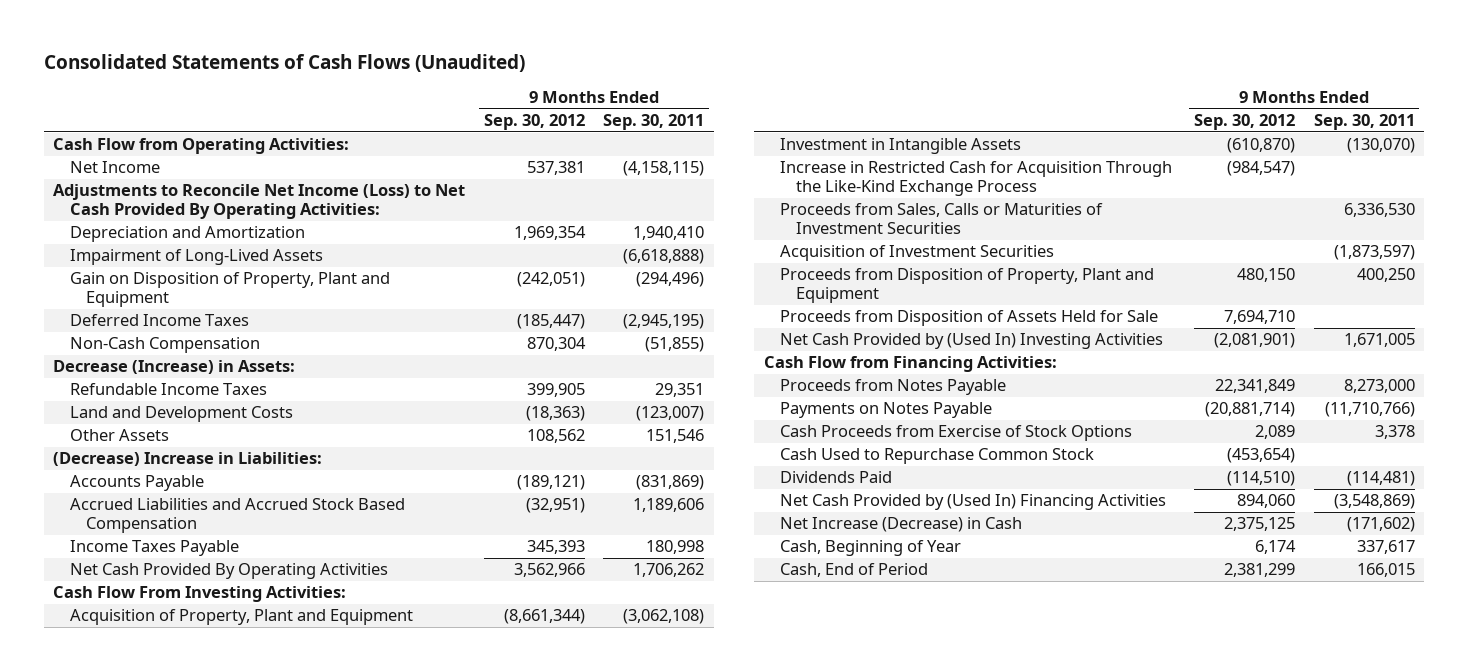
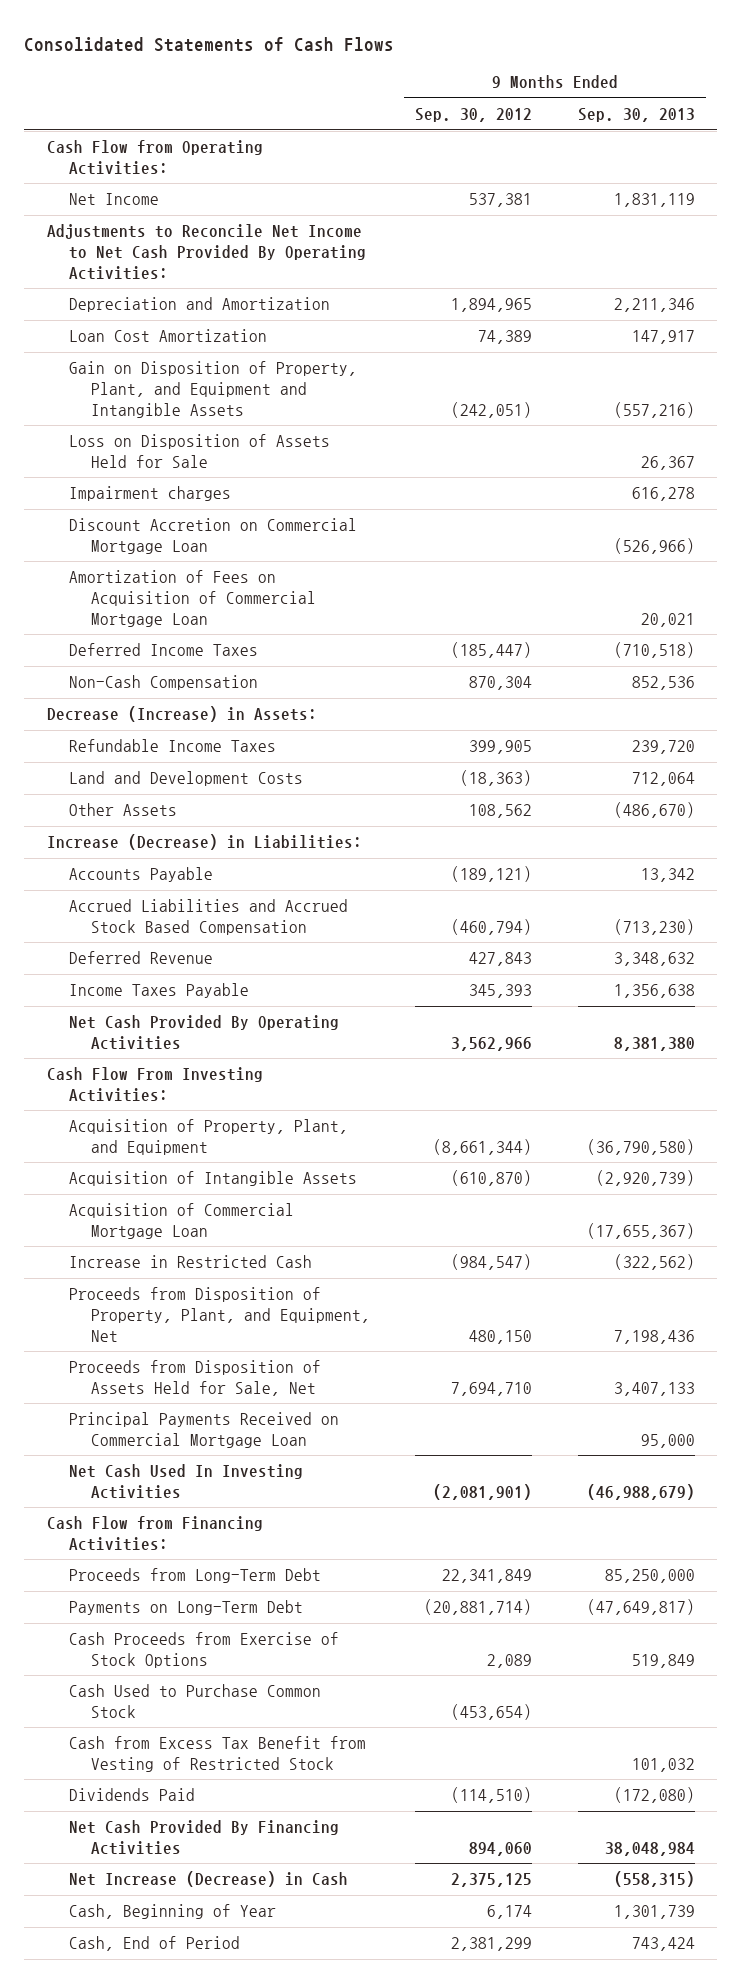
- Consolidated Statements of Cash Flows (Unaudited)
+ Consolidated Statements of Cash Flows
- | 9 Months Ended Sep. 30, 2012 | 9 Months Ended Sep. 30, 2011
+ | 9 Months Ended Sep. 30, 2012 | 9 Months Ended Sep. 30, 2013
- Adjustments to Reconcile Net Income (Loss) to Net Cash Provided By Operating Activities:
- Depreciation and Amortization | 1,969,354 | 1,940,410
- Impairment of Long-Lived Assets | | (6,618,888)
- Gain on Disposition of Property, Plant and Equipment | (242,051) | (294,496)
+ Adjustments to Reconcile Net Income to Net Cash Provided By Operating Activities:
+ Depreciation and Amortization | 1,894,965 | 2,211,346
+ Loan Cost Amortization | 74,389 | 147,917
+ Gain on Disposition of Property, Plant, and Equipment and Intangible Assets | (242,051) | (557,216)
+ Loss on Disposition of Assets Held for Sale | | 26,367
+ Impairment charges | | 616,278
+ Discount Accretion on Commercial Mortgage Loan | | (526,966)
+ Amortization of Fees on Acquisition of Commercial Mortgage Loan | | 20,021
- (Decrease) Increase in Liabilities:
+ Increase (Decrease) in Liabilities:
- Accrued Liabilities and Accrued Stock Based Compensation | (32,951) | 1,189,606
+ Accrued Liabilities and Accrued Stock Based Compensation | (460,794) | (713,230)
+ Deferred Revenue | 427,843 | 3,348,632
- Acquisition of Property, Plant and Equipment | (8,661,344) | (3,062,108)
- Investment in Intangible Assets | (610,870) | (130,070)
- Increase in Restricted Cash for Acquisition Through the Like-Kind Exchange Process | (984,547) |
- Proceeds from Sales, Calls or Maturities of Investment Securities | | 6,336,530
- Acquisition of Investment Securities | | (1,873,597)
- Proceeds from Disposition of Property, Plant and Equipment | 480,150 | 400,250
- Proceeds from Disposition of Assets Held for Sale | 7,694,710 |
- Net Cash Provided by (Used In) Investing Activities | (2,081,901) | 1,671,005
+ Acquisition of Property, Plant, and Equipment | (8,661,344) | (36,790,580)
+ Acquisition of Intangible Assets | (610,870) | (2,920,739)
+ Acquisition of Commercial Mortgage Loan | | (17,655,367)
+ Increase in Restricted Cash | (984,547) | (322,562)
+ Proceeds from Disposition of Property, Plant, and Equipment, Net | 480,150 | 7,198,436
+ Proceeds from Disposition of Assets Held for Sale, Net | 7,694,710 | 3,407,133
+ Principal Payments Received on Commercial Mortgage Loan | | 95,000
+ Net Cash Used In Investing Activities | (2,081,901) | (46,988,679)
- Proceeds from Notes Payable | 22,341,849 | 8,273,000
- Payments on Notes Payable | (20,881,714) | (11,710,766)
+ Proceeds from Long-Term Debt | 22,341,849 | 85,250,000
+ Payments on Long-Term Debt | (20,881,714) | (47,649,817)
- Cash Used to Repurchase Common Stock | (453,654) |
+ Cash Used to Purchase Common Stock | (453,654) |
+ Cash from Excess Tax Benefit from Vesting of Restricted Stock | | 101,032
- Net Cash Provided by (Used In) Financing Activities | 894,060 | (3,548,869)
+ Net Cash Provided By Financing Activities | 894,060 | 38,048,984

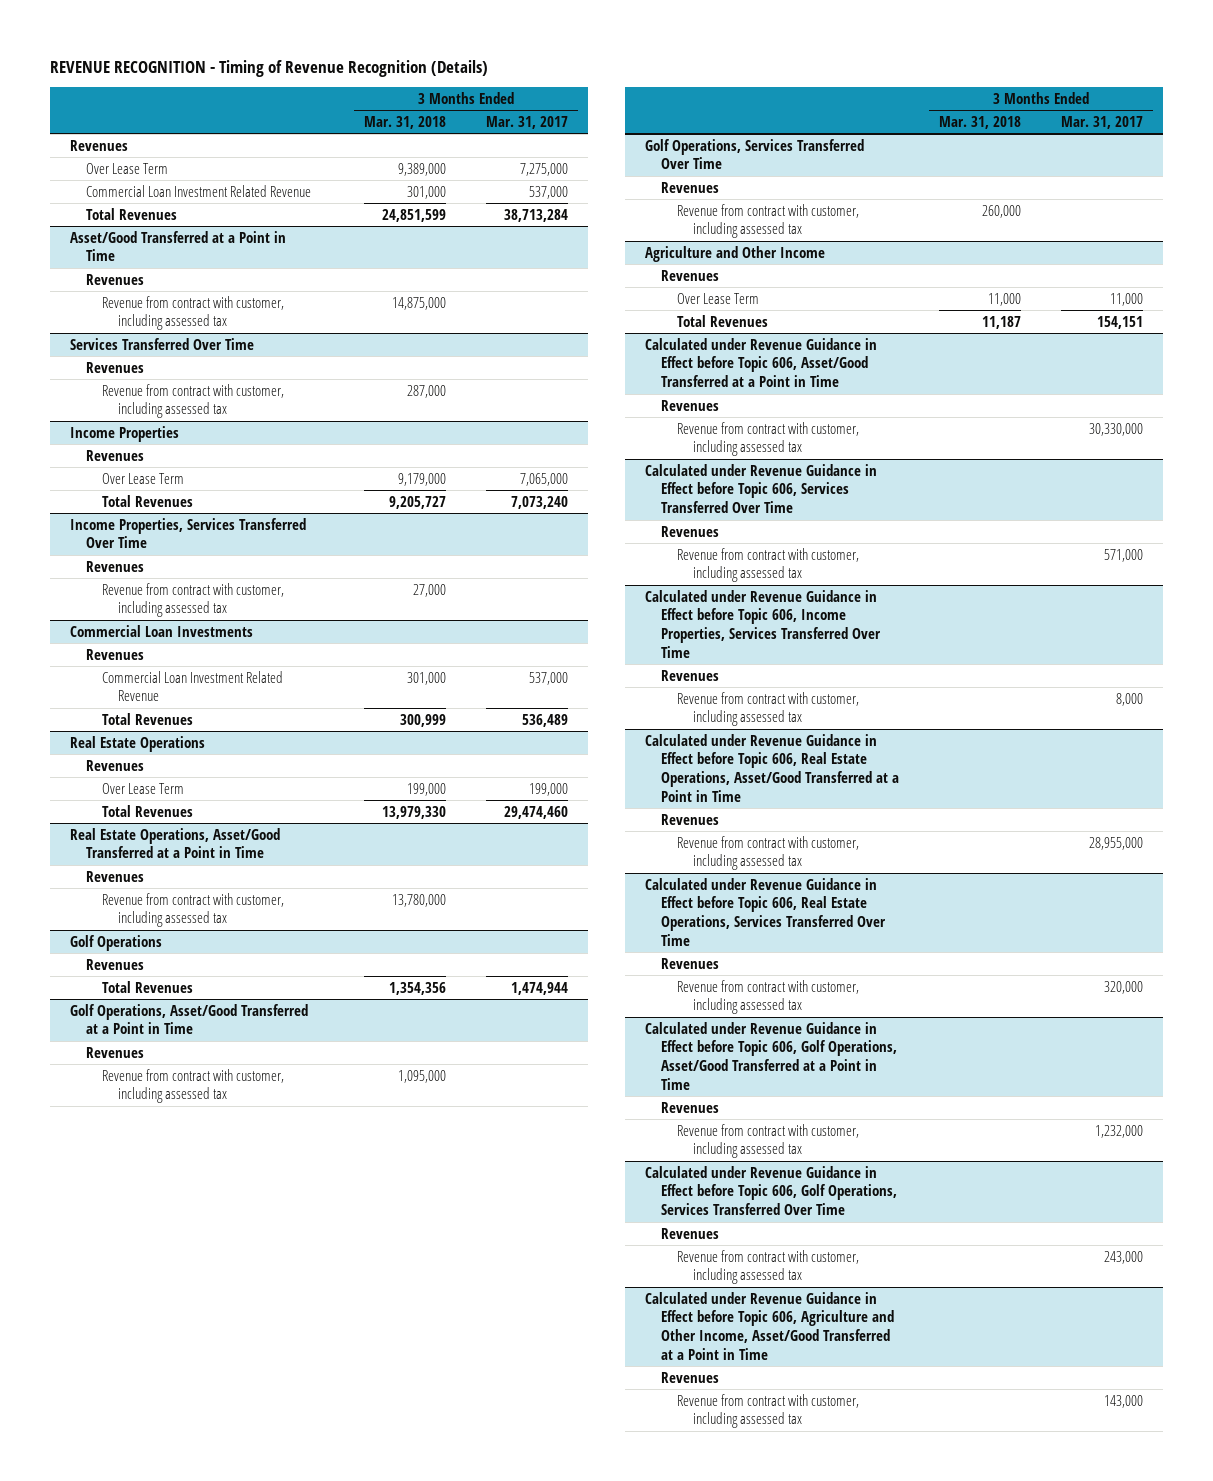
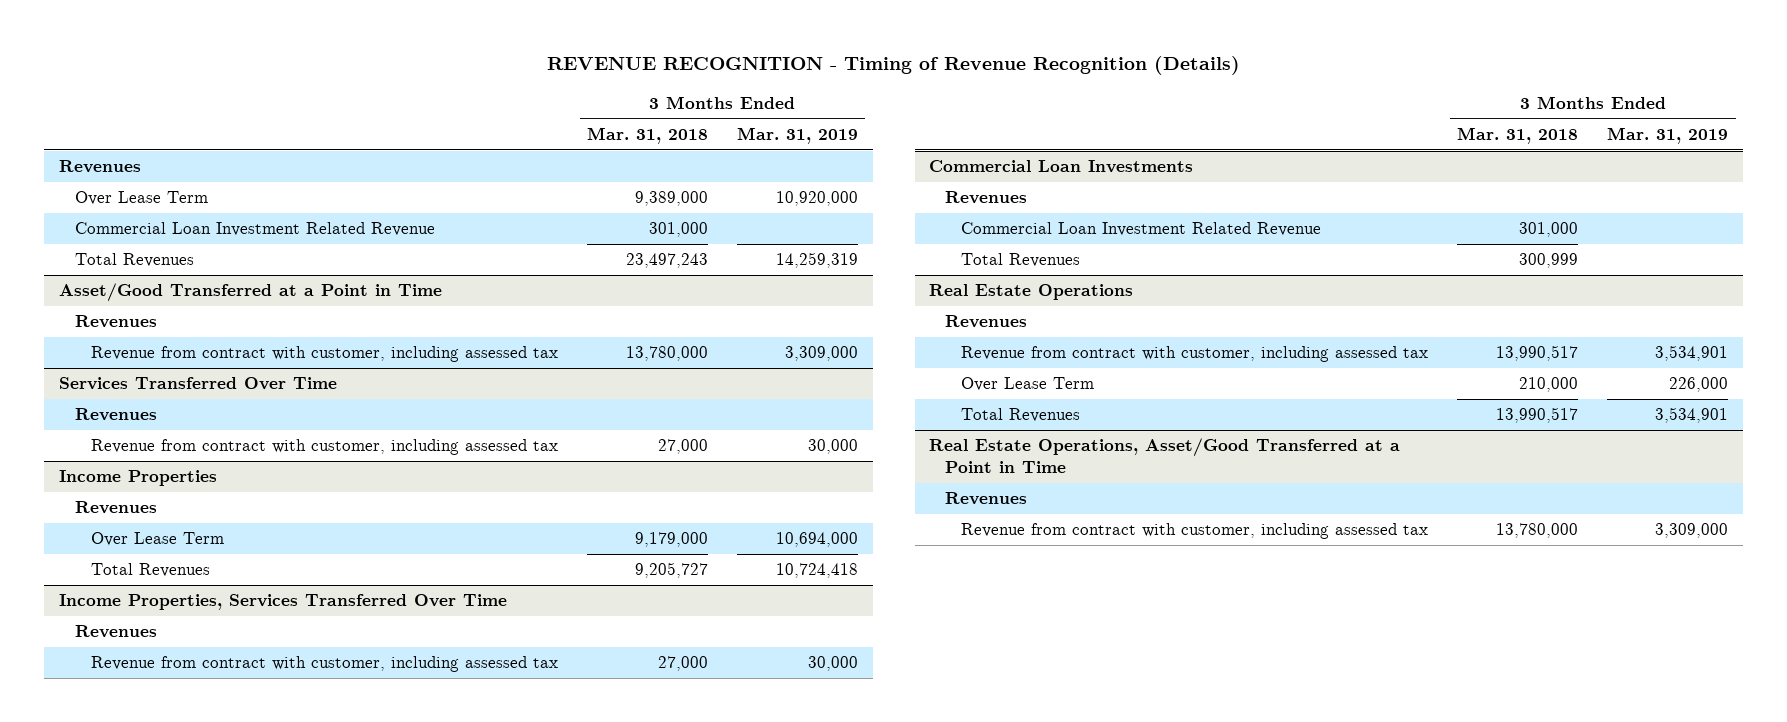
- | 3 Months Ended Mar. 31, 2018 | 3 Months Ended Mar. 31, 2017
+ | 3 Months Ended Mar. 31, 2018 | 3 Months Ended Mar. 31, 2019
- Total Revenues | 24,851,599 | 38,713,284
+ Total Revenues | 23,497,243 | 14,259,319
@ Asset/Good Transferred at a Point in Time
- Revenue from contract with customer, including assessed tax | 14,875,000 |
+ Revenue from contract with customer, including assessed tax | 13,780,000 | 3,309,000
@ Services Transferred Over Time
- Revenue from contract with customer, including assessed tax | 287,000 |
+ Revenue from contract with customer, including assessed tax | 27,000 | 30,000
@ Real Estate Operations
- Over Lease Term | 199,000 | 199,000
- Total Revenues | 13,979,330 | 29,474,460
+ Revenue from contract with customer, including assessed tax | 13,990,517 | 3,534,901
+ Over Lease Term | 210,000 | 226,000
+ Total Revenues | 13,990,517 | 3,534,901
- Golf Operations
- Revenues
- Total Revenues | 1,354,356 | 1,474,944
- Golf Operations, Asset/Good Transferred at a Point in Time
- Revenues
- Revenue from contract with customer, including assessed tax | 1,095,000 |
- Golf Operations, Services Transferred Over Time
- Revenues
- Revenue from contract with customer, including assessed tax | 260,000 |
- Agriculture and Other Income
- Revenues
- Over Lease Term | 11,000 | 11,000
- Total Revenues | 11,187 | 154,151
- Calculated under Revenue Guidance in Effect before Topic 606, Asset/Good Transferred at a Point in Time
- Revenues
- Revenue from contract with customer, including assessed tax | | 30,330,000
- Calculated under Revenue Guidance in Effect before Topic 606, Services Transferred Over Time
- Revenues
- Revenue from contract with customer, including assessed tax | | 571,000
- Calculated under Revenue Guidance in Effect before Topic 606, Income Properties, Services Transferred Over Time
- Revenues
- Revenue from contract with customer, including assessed tax | | 8,000
- Calculated under Revenue Guidance in Effect before Topic 606, Real Estate Operations, Asset/Good Transferred at a Point in Time
- Revenues
- Revenue from contract with customer, including assessed tax | | 28,955,000
- Calculated under Revenue Guidance in Effect before Topic 606, Real Estate Operations, Services Transferred Over Time
- Revenues
- Revenue from contract with customer, including assessed tax | | 320,000
- Calculated under Revenue Guidance in Effect before Topic 606, Golf Operations, Asset/Good Transferred at a Point in Time
- Revenues
- Revenue from contract with customer, including assessed tax | | 1,232,000
- Calculated under Revenue Guidance in Effect before Topic 606, Golf Operations, Services Transferred Over Time
- Revenues
- Revenue from contract with customer, including assessed tax | | 243,000
- Calculated under Revenue Guidance in Effect before Topic 606, Agriculture and Other Income, Asset/Good Transferred at a Point in Time
- Revenues
- Revenue from contract with customer, including assessed tax | | 143,000

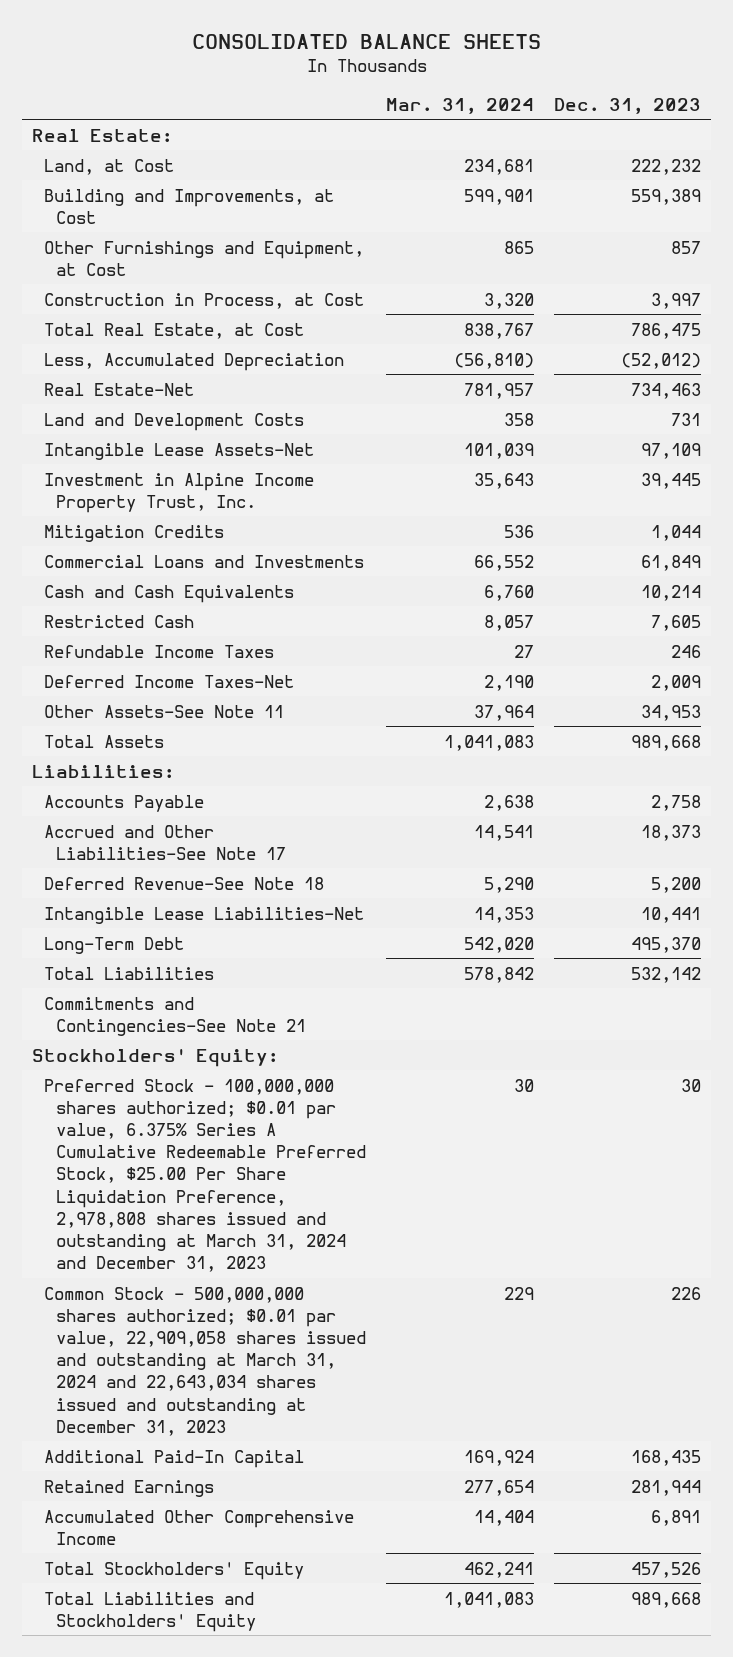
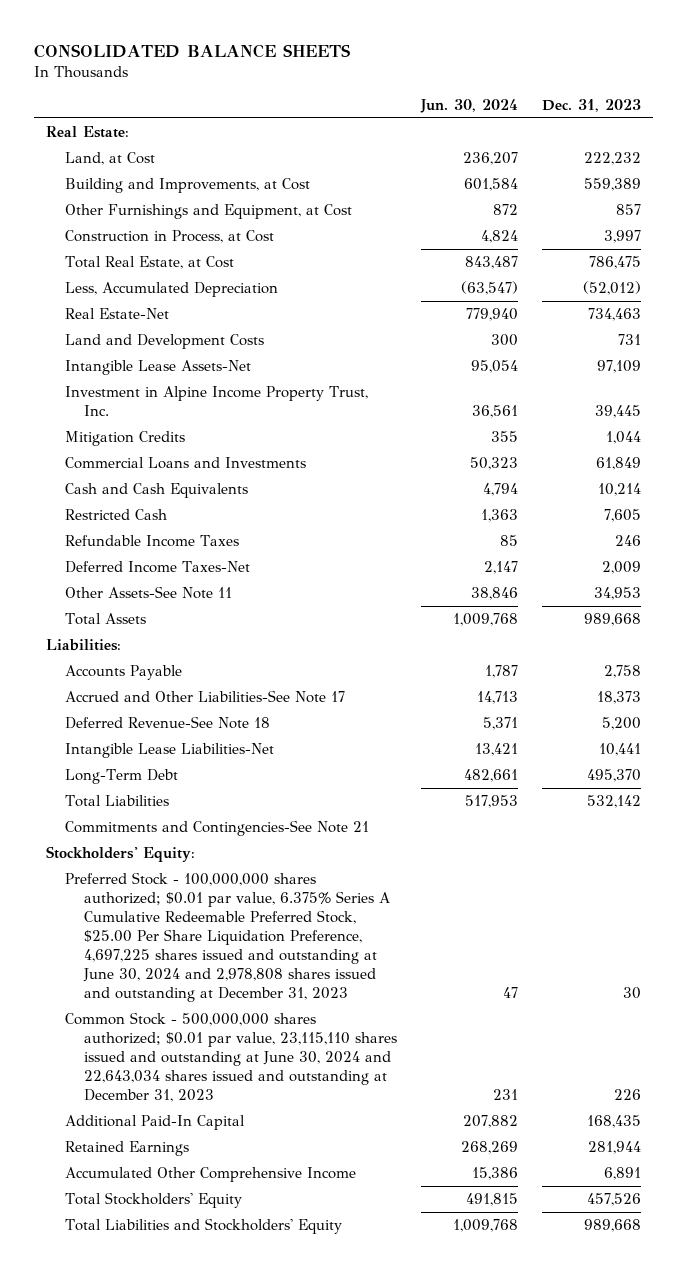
- | Mar. 31, 2024 | Dec. 31, 2023
+ | Jun. 30, 2024 | Dec. 31, 2023
- Preferred Stock - 100,000,000 shares authorized; $0.01 par value, 6.375% Series A Cumulative Redeemable Preferred Stock, $25.00 Per Share Liquidation Preference, 2,978,808 shares issued and outstanding at March 31, 2024 and December 31, 2023 | 30 | 30
- Common Stock - 500,000,000 shares authorized; $0.01 par value, 22,909,058 shares issued and outstanding at March 31, 2024 and 22,643,034 shares issued and outstanding at December 31, 2023 | 229 | 226
+ Preferred Stock - 100,000,000 shares authorized; $0.01 par value, 6.375% Series A Cumulative Redeemable Preferred Stock, $25.00 Per Share Liquidation Preference, 4,697,225 shares issued and outstanding at June 30, 2024 and 2,978,808 shares issued and outstanding at December 31, 2023 | 47 | 30
+ Common Stock - 500,000,000 shares authorized; $0.01 par value, 23,115,110 shares issued and outstanding at June 30, 2024 and 22,643,034 shares issued and outstanding at December 31, 2023 | 231 | 226

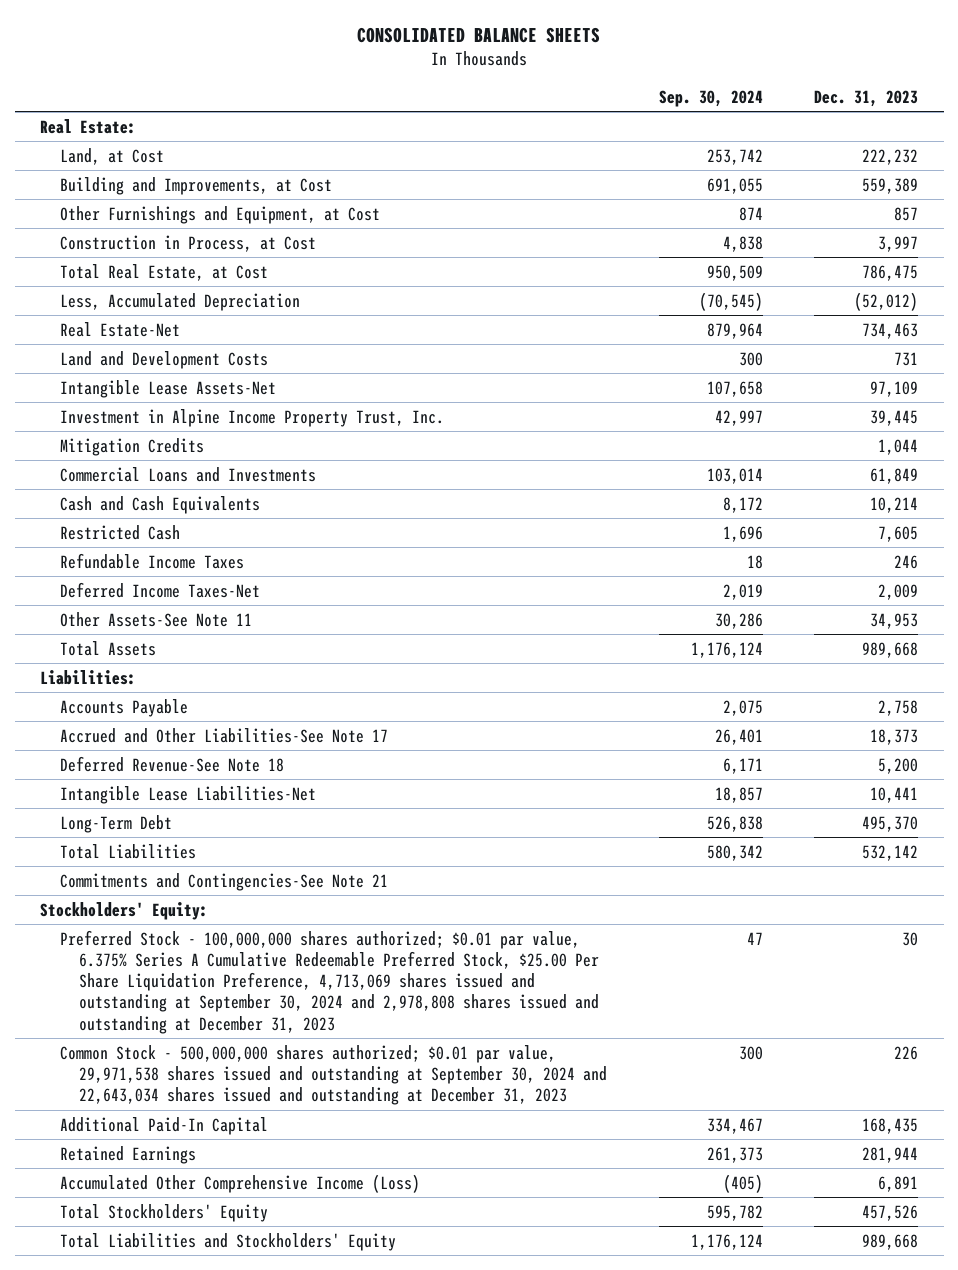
- | Jun. 30, 2024 | Dec. 31, 2023
+ | Sep. 30, 2024 | Dec. 31, 2023
- Preferred Stock - 100,000,000 shares authorized; $0.01 par value, 6.375% Series A Cumulative Redeemable Preferred Stock, $25.00 Per Share Liquidation Preference, 4,697,225 shares issued and outstanding at June 30, 2024 and 2,978,808 shares issued and outstanding at December 31, 2023 | 47 | 30
- Common Stock - 500,000,000 shares authorized; $0.01 par value, 23,115,110 shares issued and outstanding at June 30, 2024 and 22,643,034 shares issued and outstanding at December 31, 2023 | 231 | 226
+ Preferred Stock - 100,000,000 shares authorized; $0.01 par value, 6.375% Series A Cumulative Redeemable Preferred Stock, $25.00 Per Share Liquidation Preference, 4,713,069 shares issued and outstanding at September 30, 2024 and 2,978,808 shares issued and outstanding at December 31, 2023 | 47 | 30
+ Common Stock - 500,000,000 shares authorized; $0.01 par value, 29,971,538 shares issued and outstanding at September 30, 2024 and 22,643,034 shares issued and outstanding at December 31, 2023 | 300 | 226
- Accumulated Other Comprehensive Income | 15,386 | 6,891
+ Accumulated Other Comprehensive Income (Loss) | (405) | 6,891

